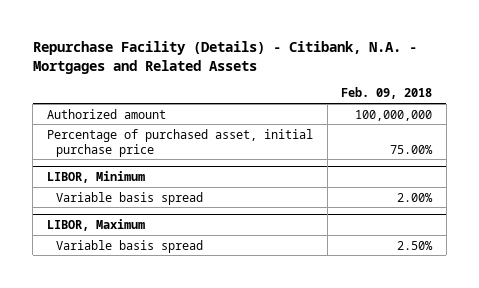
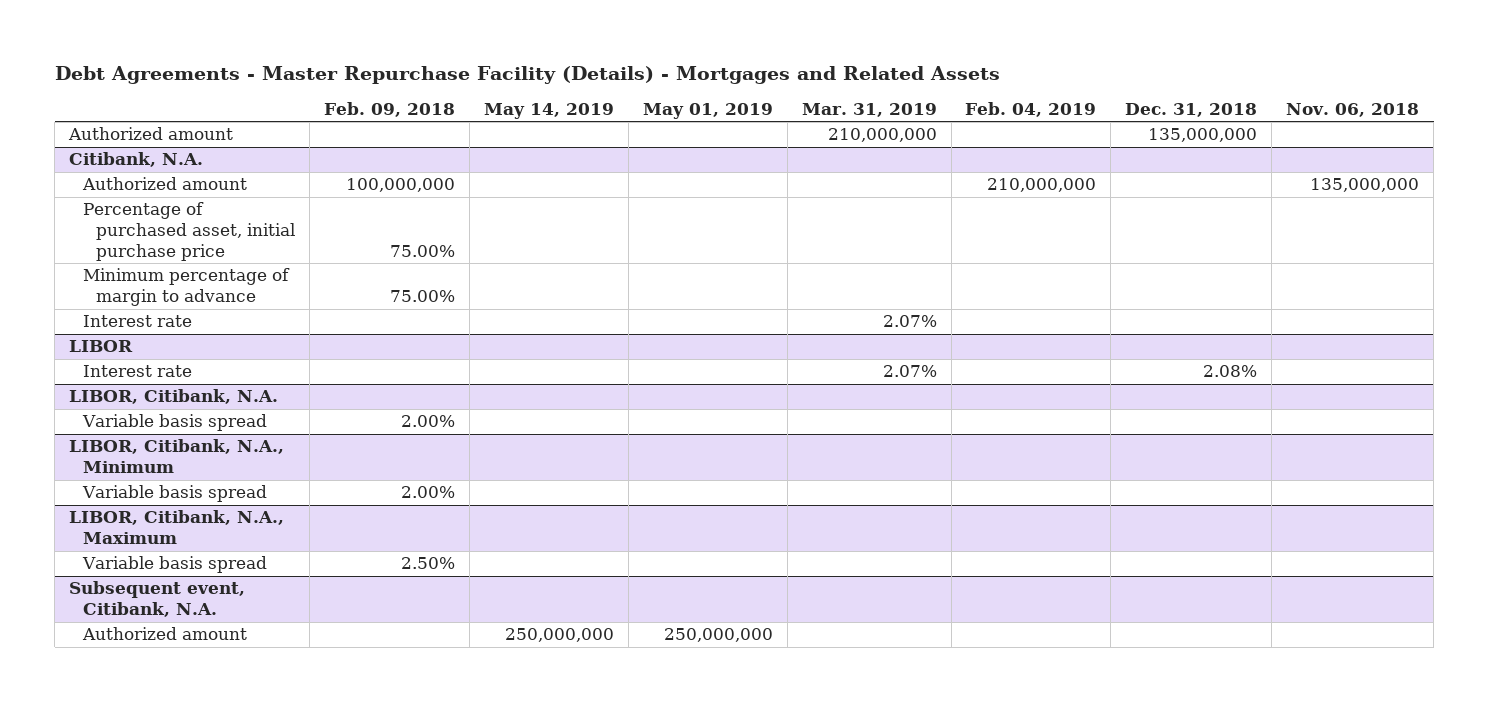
- Repurchase Facility (Details) - Citibank, N.A. - Mortgages and Related Assets
+ Debt Agreements - Master Repurchase Facility (Details) - Mortgages and Related Assets
- | Feb. 09, 2018
+ | Feb. 09, 2018 | May 14, 2019 | May 01, 2019 | Mar. 31, 2019 | Feb. 04, 2019 | Dec. 31, 2018 | Nov. 06, 2018
+ Authorized amount | | | | 210,000,000 | | 135,000,000 |
+ Citibank, N.A.
- LIBOR, Minimum
+ Minimum percentage of margin to advance | 75.00% | | | | | |
+ Interest rate | | | | 2.07% | | |
+ LIBOR
+ Interest rate | | | | 2.07% | | 2.08% |
+ LIBOR, Citibank, N.A.
- LIBOR, Maximum
+ LIBOR, Citibank, N.A., Minimum
+ Variable basis spread | 2.00% | | | | | |
+ LIBOR, Citibank, N.A., Maximum
+ Subsequent event, Citibank, N.A.
+ Authorized amount | | 250,000,000 | 250,000,000 | | | |

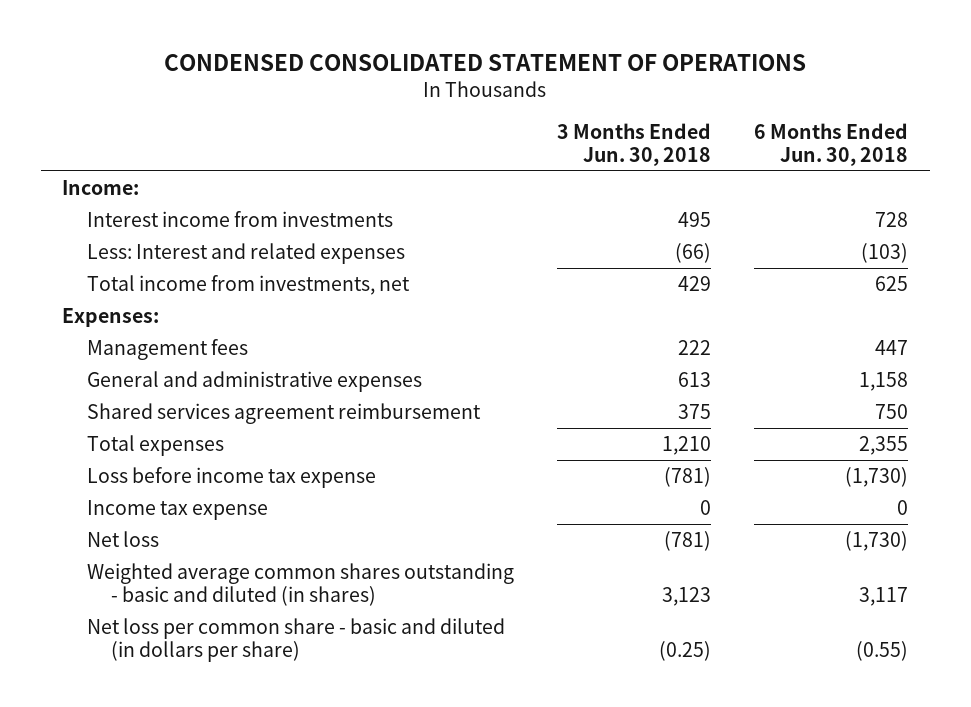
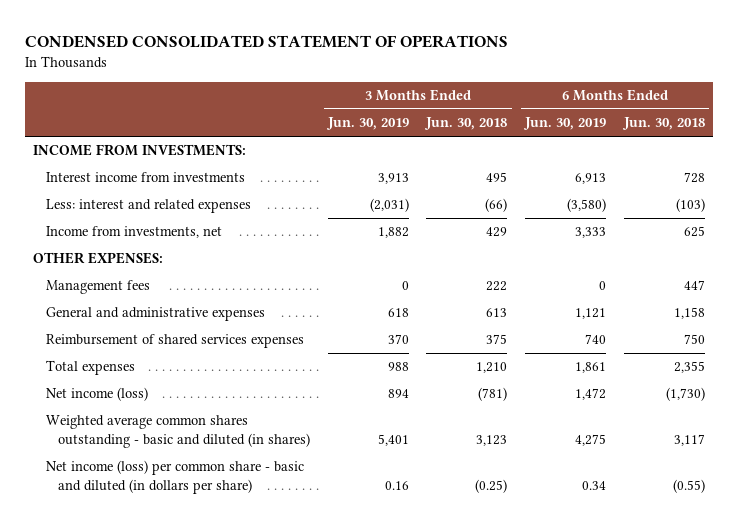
- | 3 Months Ended Jun. 30, 2018 | 6 Months Ended Jun. 30, 2018
+ | 3 Months Ended Jun. 30, 2019 | 3 Months Ended Jun. 30, 2018 | 6 Months Ended Jun. 30, 2019 | 6 Months Ended Jun. 30, 2018
- Income:
+ INCOME FROM INVESTMENTS:
- Less: Interest and related expenses | (66) | (103)
- Total income from investments, net | 429 | 625
- Expenses:
+ Less: interest and related expenses | (2,031) | (66) | (3,580) | (103)
+ Income from investments, net | 1,882 | 429 | 3,333 | 625
+ OTHER EXPENSES:
- Shared services agreement reimbursement | 375 | 750
+ Reimbursement of shared services expenses | 370 | 375 | 740 | 750
- Loss before income tax expense | (781) | (1,730)
- Income tax expense | 0 | 0
- Net loss | (781) | (1,730)
+ Net income (loss) | 894 | (781) | 1,472 | (1,730)
- Net loss per common share - basic and diluted (in dollars per share) | (0.25) | (0.55)
+ Net income (loss) per common share - basic and diluted (in dollars per share) | 0.16 | (0.25) | 0.34 | (0.55)

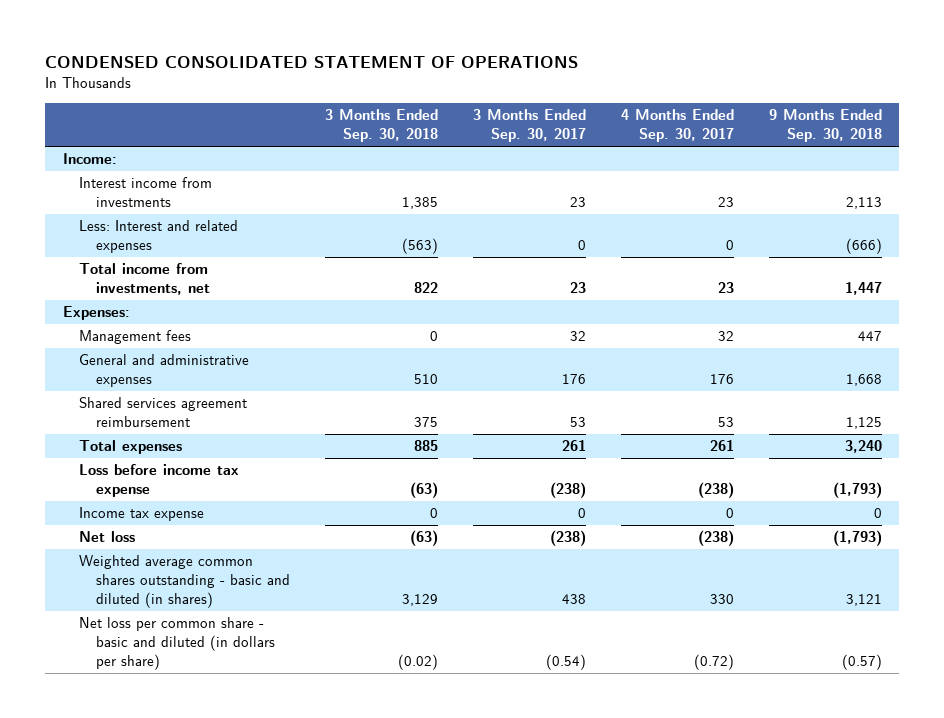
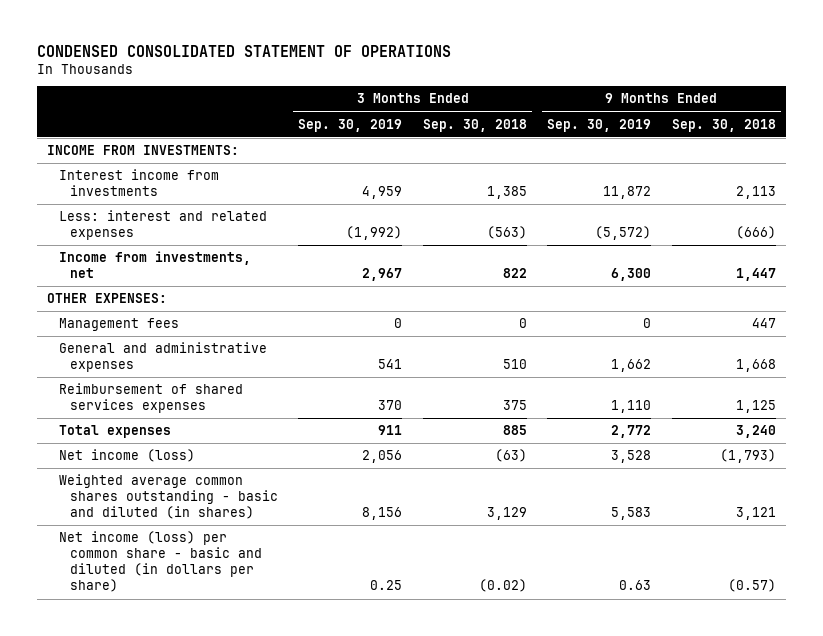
- | 3 Months Ended Sep. 30, 2018 | 3 Months Ended Sep. 30, 2017 | 4 Months Ended Sep. 30, 2017 | 9 Months Ended Sep. 30, 2018
+ | 3 Months Ended Sep. 30, 2019 | 3 Months Ended Sep. 30, 2018 | 9 Months Ended Sep. 30, 2019 | 9 Months Ended Sep. 30, 2018
- Income:
+ INCOME FROM INVESTMENTS:
- Less: Interest and related expenses | (563) | 0 | 0 | (666)
- Total income from investments, net | 822 | 23 | 23 | 1,447
- Expenses:
+ Less: interest and related expenses | (1,992) | (563) | (5,572) | (666)
+ Income from investments, net | 2,967 | 822 | 6,300 | 1,447
+ OTHER EXPENSES:
- Shared services agreement reimbursement | 375 | 53 | 53 | 1,125
+ Reimbursement of shared services expenses | 370 | 375 | 1,110 | 1,125
- Loss before income tax expense | (63) | (238) | (238) | (1,793)
- Income tax expense | 0 | 0 | 0 | 0
- Net loss | (63) | (238) | (238) | (1,793)
+ Net income (loss) | 2,056 | (63) | 3,528 | (1,793)
- Net loss per common share - basic and diluted (in dollars per share) | (0.02) | (0.54) | (0.72) | (0.57)
+ Net income (loss) per common share - basic and diluted (in dollars per share) | 0.25 | (0.02) | 0.63 | (0.57)

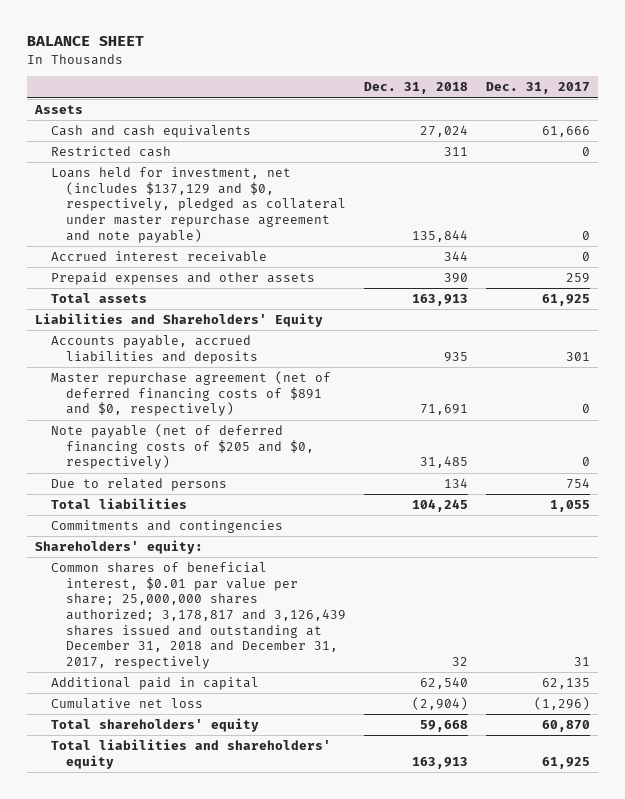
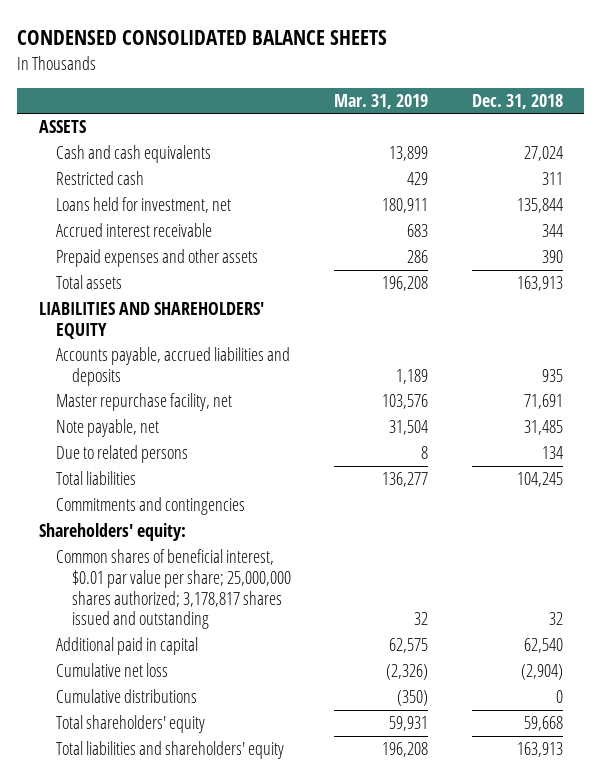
- BALANCE SHEET
+ CONDENSED CONSOLIDATED BALANCE SHEETS
- | Dec. 31, 2018 | Dec. 31, 2017
+ | Mar. 31, 2019 | Dec. 31, 2018
- Assets
+ ASSETS
- Loans held for investment, net (includes $137,129 and $0, respectively, pledged as collateral under master repurchase agreement and note payable) | 135,844 | 0
+ Loans held for investment, net | 180,911 | 135,844
- Liabilities and Shareholders' Equity
+ LIABILITIES AND SHAREHOLDERS' EQUITY
- Master repurchase agreement (net of deferred financing costs of $891 and $0, respectively) | 71,691 | 0
- Note payable (net of deferred financing costs of $205 and $0, respectively) | 31,485 | 0
+ Master repurchase facility, net | 103,576 | 71,691
+ Note payable, net | 31,504 | 31,485
- Common shares of beneficial interest, $0.01 par value per share; 25,000,000 shares authorized; 3,178,817 and 3,126,439 shares issued and outstanding at December 31, 2018 and December 31, 2017, respectively | 32 | 31
+ Common shares of beneficial interest, $0.01 par value per share; 25,000,000 shares authorized; 3,178,817 shares issued and outstanding | 32 | 32
+ Cumulative distributions | (350) | 0

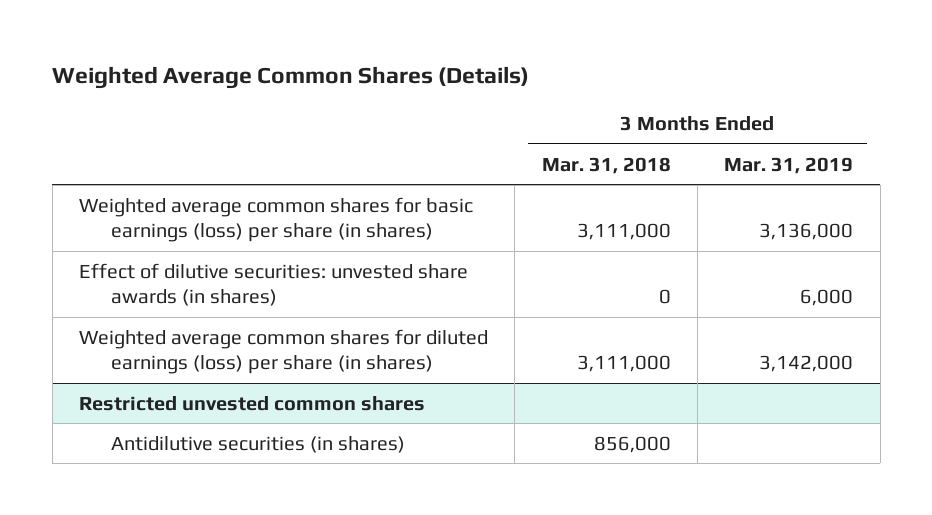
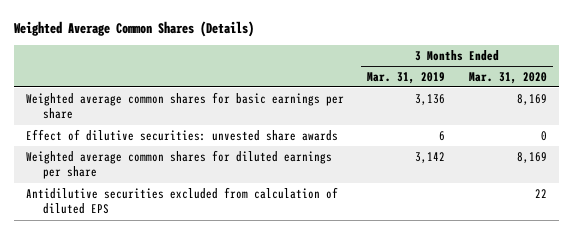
- | 3 Months Ended Mar. 31, 2018 | 3 Months Ended Mar. 31, 2019
+ | 3 Months Ended Mar. 31, 2019 | 3 Months Ended Mar. 31, 2020
- Weighted average common shares for basic earnings (loss) per share (in shares) | 3,111,000 | 3,136,000
- Effect of dilutive securities: unvested share awards (in shares) | 0 | 6,000
- Weighted average common shares for diluted earnings (loss) per share (in shares) | 3,111,000 | 3,142,000
- Restricted unvested common shares
- Antidilutive securities (in shares) | 856,000 |
+ Weighted average common shares for basic earnings per share | 3,136 | 8,169
+ Effect of dilutive securities: unvested share awards | 6 | 0
+ Weighted average common shares for diluted earnings per share | 3,142 | 8,169
+ Antidilutive securities excluded from calculation of diluted EPS | | 22

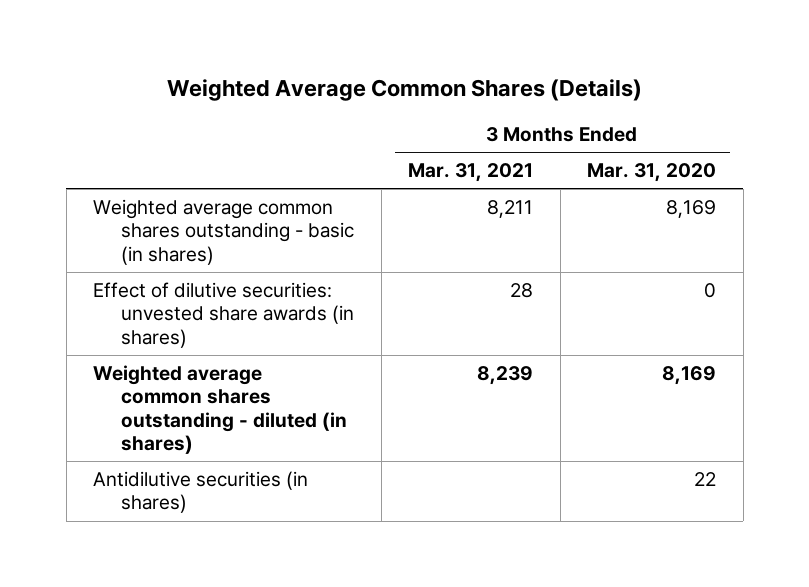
- | 3 Months Ended Mar. 31, 2019 | 3 Months Ended Mar. 31, 2020
+ | 3 Months Ended Mar. 31, 2021 | 3 Months Ended Mar. 31, 2020
- Weighted average common shares for basic earnings per share | 3,136 | 8,169
- Effect of dilutive securities: unvested share awards | 6 | 0
- Weighted average common shares for diluted earnings per share | 3,142 | 8,169
- Antidilutive securities excluded from calculation of diluted EPS | | 22
+ Weighted average common shares outstanding - basic (in shares) | 8,211 | 8,169
+ Effect of dilutive securities: unvested share awards (in shares) | 28 | 0
+ Weighted average common shares outstanding - diluted (in shares) | 8,239 | 8,169
+ Antidilutive securities (in shares) | | 22

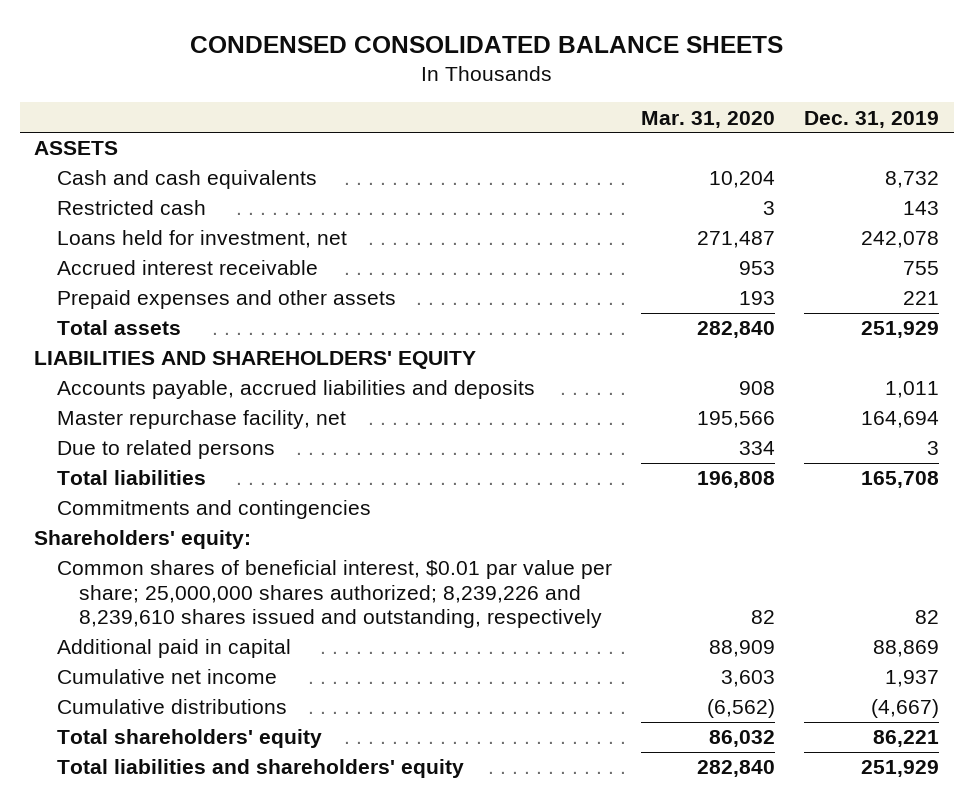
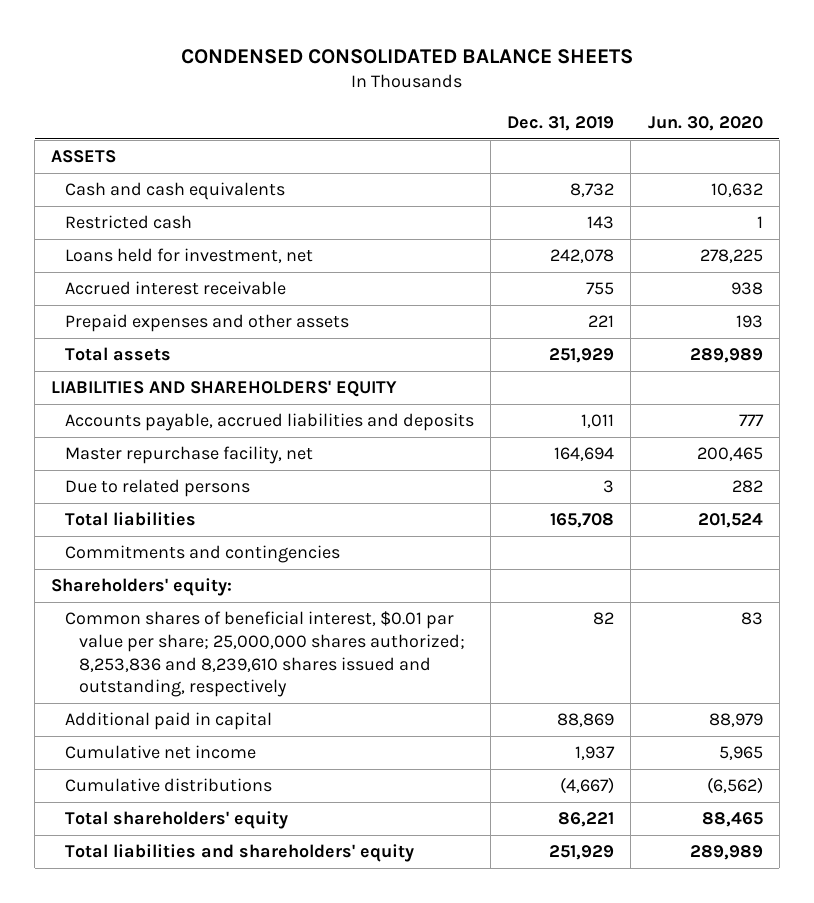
- | Mar. 31, 2020 | Dec. 31, 2019
+ | Dec. 31, 2019 | Jun. 30, 2020
- Common shares of beneficial interest, $0.01 par value per share; 25,000,000 shares authorized; 8,239,226 and 8,239,610 shares issued and outstanding, respectively | 82 | 82
+ Common shares of beneficial interest, $0.01 par value per share; 25,000,000 shares authorized; 8,253,836 and 8,239,610 shares issued and outstanding, respectively | 82 | 83

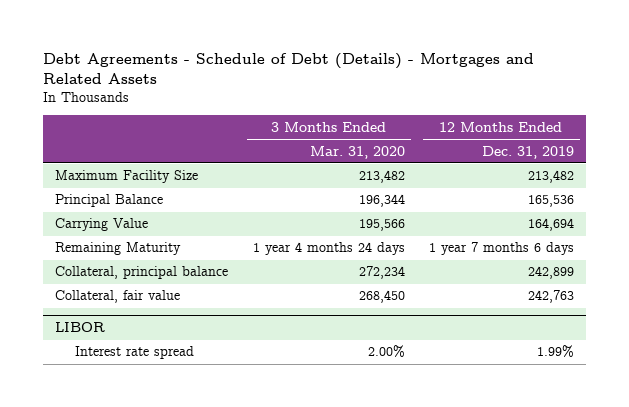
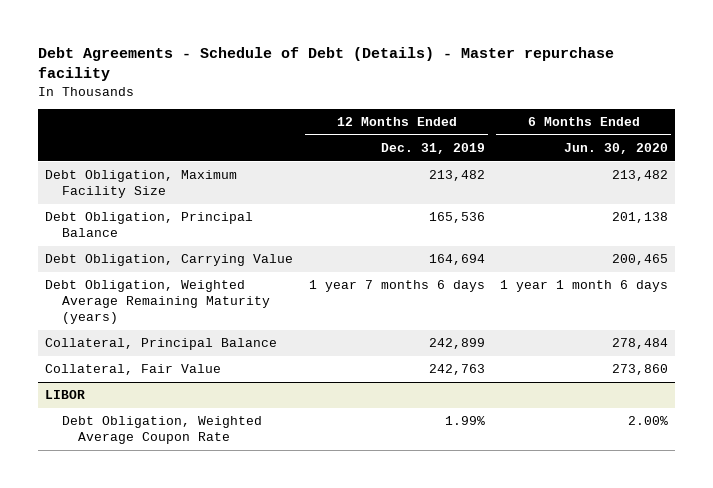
- Debt Agreements - Schedule of Debt (Details) - Mortgages and Related Assets
+ Debt Agreements - Schedule of Debt (Details) - Master repurchase facility
- | 3 Months Ended Mar. 31, 2020 | 12 Months Ended Dec. 31, 2019
+ | 12 Months Ended Dec. 31, 2019 | 6 Months Ended Jun. 30, 2020
- Maximum Facility Size | 213,482 | 213,482
- Principal Balance | 196,344 | 165,536
- Carrying Value | 195,566 | 164,694
- Remaining Maturity | 1 year 4 months 24 days | 1 year 7 months 6 days
- Collateral, principal balance | 272,234 | 242,899
- Collateral, fair value | 268,450 | 242,763
+ Debt Obligation, Maximum Facility Size | 213,482 | 213,482
+ Debt Obligation, Principal Balance | 165,536 | 201,138
+ Debt Obligation, Carrying Value | 164,694 | 200,465
+ Debt Obligation, Weighted Average Remaining Maturity (years) | 1 year 7 months 6 days | 1 year 1 month 6 days
+ Collateral, Principal Balance | 242,899 | 278,484
+ Collateral, Fair Value | 242,763 | 273,860
@ LIBOR
- Interest rate spread | 2.00% | 1.99%
+ Debt Obligation, Weighted Average Coupon Rate | 1.99% | 2.00%

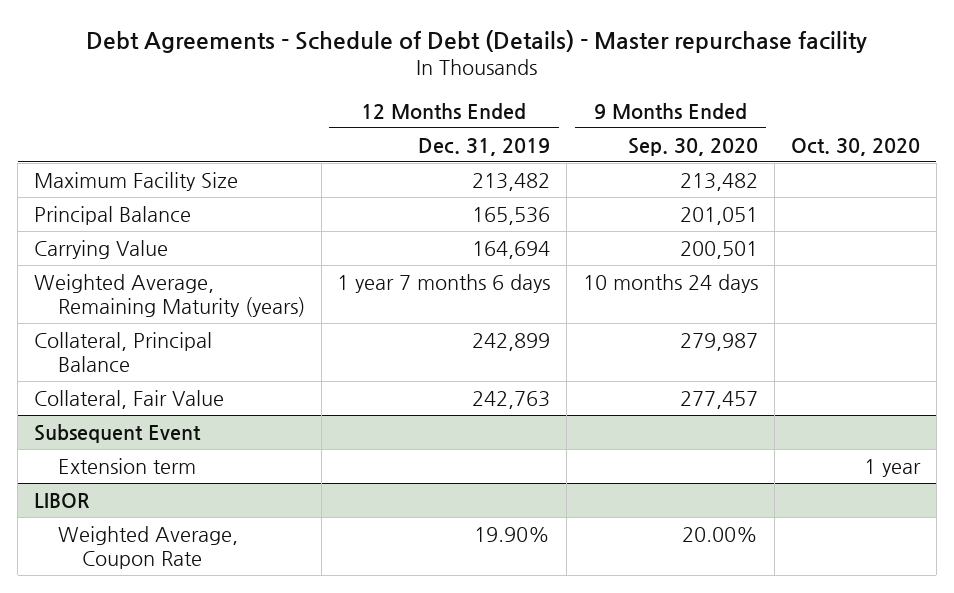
- | 12 Months Ended Dec. 31, 2019 | 6 Months Ended Jun. 30, 2020
+ | 12 Months Ended Dec. 31, 2019 | 9 Months Ended Sep. 30, 2020 | Oct. 30, 2020
- Debt Obligation, Maximum Facility Size | 213,482 | 213,482
- Debt Obligation, Principal Balance | 165,536 | 201,138
- Debt Obligation, Carrying Value | 164,694 | 200,465
- Debt Obligation, Weighted Average Remaining Maturity (years) | 1 year 7 months 6 days | 1 year 1 month 6 days
+ Maximum Facility Size | 213,482 | 213,482 |
+ Principal Balance | 165,536 | 201,051 |
+ Carrying Value | 164,694 | 200,501 |
+ Weighted Average, Remaining Maturity (years) | 1 year 7 months 6 days | 10 months 24 days |
+ Subsequent Event
+ Extension term | | | 1 year
@ LIBOR
- Debt Obligation, Weighted Average Coupon Rate | 1.99% | 2.00%
+ Weighted Average, Coupon Rate | 19.90% | 20.00% |

